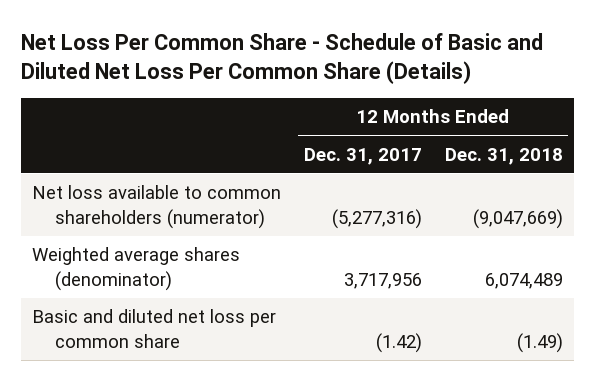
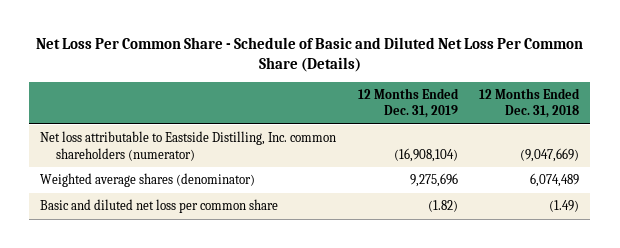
- | 12 Months Ended Dec. 31, 2017 | 12 Months Ended Dec. 31, 2018
+ | 12 Months Ended Dec. 31, 2019 | 12 Months Ended Dec. 31, 2018
- Net loss available to common shareholders (numerator) | (5,277,316) | (9,047,669)
+ Net loss attributable to Eastside Distilling, Inc. common shareholders (numerator) | (16,908,104) | (9,047,669)

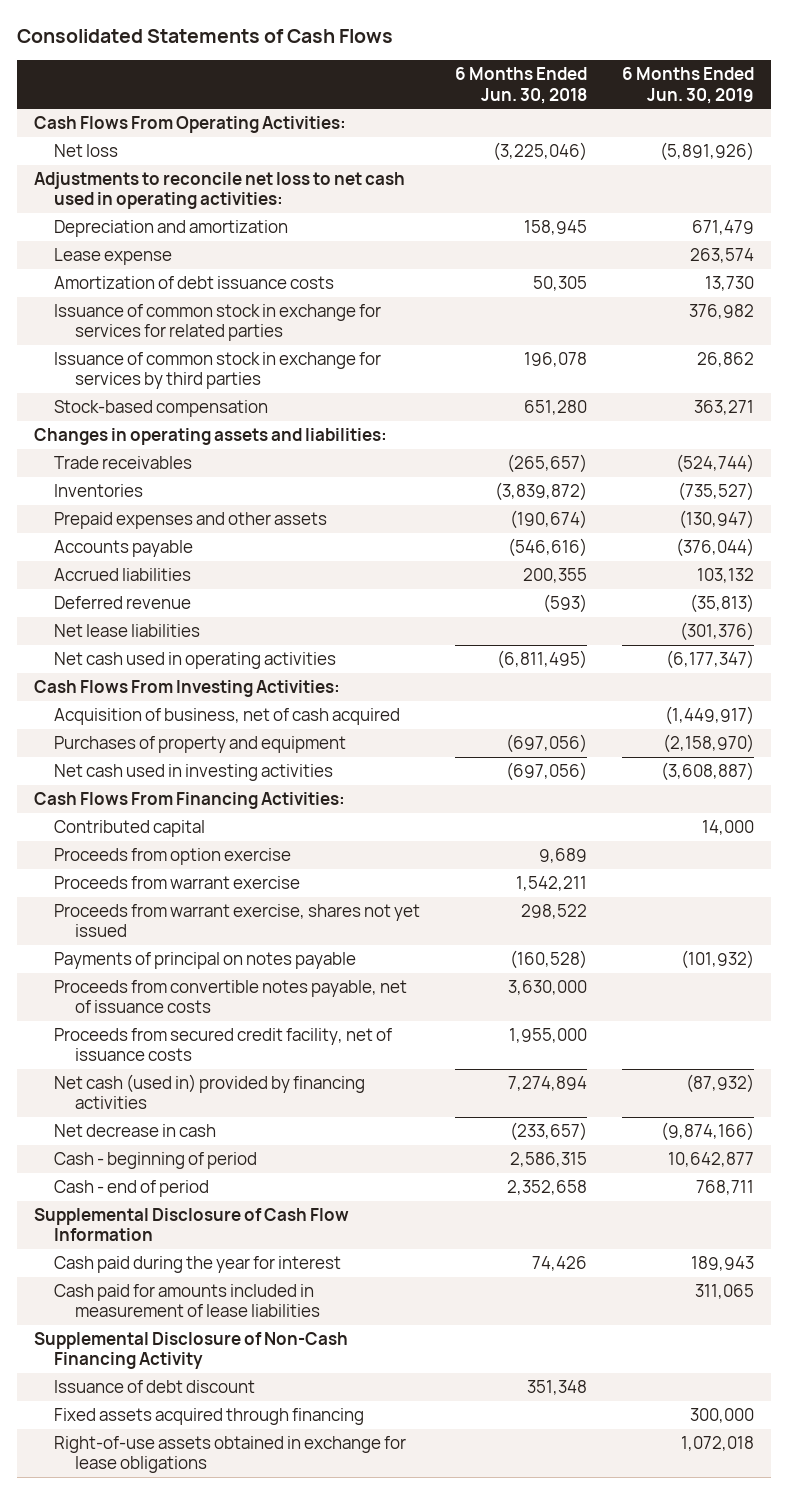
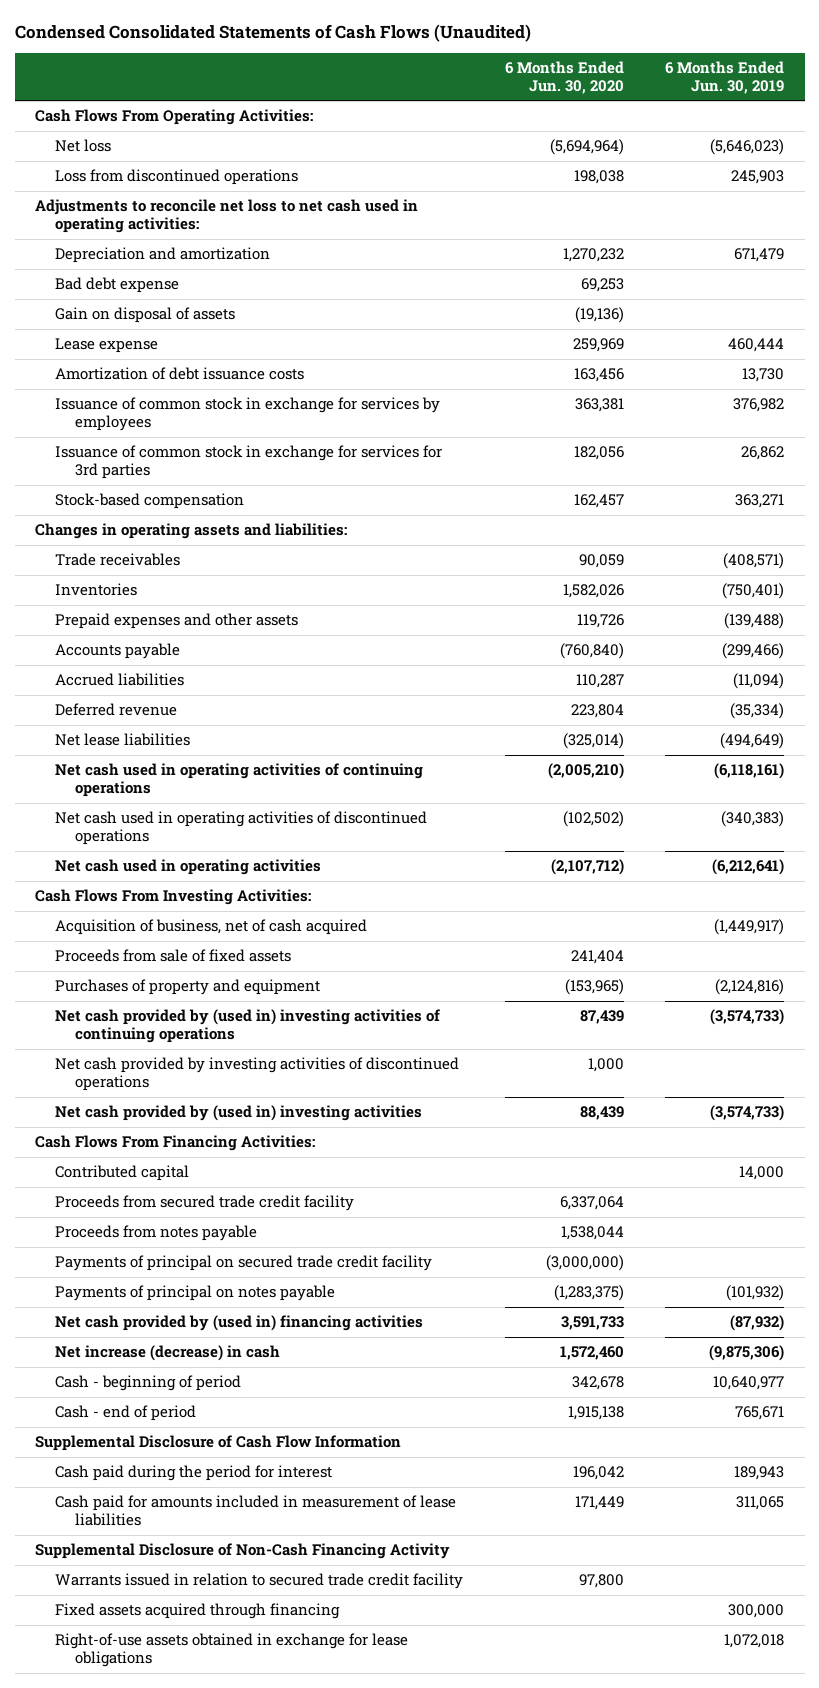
- Consolidated Statements of Cash Flows
+ Condensed Consolidated Statements of Cash Flows (Unaudited)
- | 6 Months Ended Jun. 30, 2018 | 6 Months Ended Jun. 30, 2019
+ | 6 Months Ended Jun. 30, 2020 | 6 Months Ended Jun. 30, 2019
- Net loss | (3,225,046) | (5,891,926)
+ Net loss | (5,694,964) | (5,646,023)
+ Loss from discontinued operations | 198,038 | 245,903
- Lease expense | | 263,574
+ Bad debt expense | 69,253 |
+ Gain on disposal of assets | (19,136) |
+ Lease expense | 259,969 | 460,444
- Issuance of common stock in exchange for services for related parties | | 376,982
- Issuance of common stock in exchange for services by third parties | 196,078 | 26,862
+ Issuance of common stock in exchange for services by employees | 363,381 | 376,982
+ Issuance of common stock in exchange for services for 3rd parties | 182,056 | 26,862
- Trade receivables | (265,657) | (524,744)
- Inventories | (3,839,872) | (735,527)
- Prepaid expenses and other assets | (190,674) | (130,947)
- Accounts payable | (546,616) | (376,044)
- Accrued liabilities | 200,355 | 103,132
- Deferred revenue | (593) | (35,813)
- Net lease liabilities | | (301,376)
- Net cash used in operating activities | (6,811,495) | (6,177,347)
+ Trade receivables | 90,059 | (408,571)
+ Inventories | 1,582,026 | (750,401)
+ Prepaid expenses and other assets | 119,726 | (139,488)
+ Accounts payable | (760,840) | (299,466)
+ Accrued liabilities | 110,287 | (11,094)
+ Deferred revenue | 223,804 | (35,334)
+ Net lease liabilities | (325,014) | (494,649)
+ Net cash used in operating activities of continuing operations | (2,005,210) | (6,118,161)
+ Net cash used in operating activities of discontinued operations | (102,502) | (340,383)
+ Net cash used in operating activities | (2,107,712) | (6,212,641)
- Purchases of property and equipment | (697,056) | (2,158,970)
- Net cash used in investing activities | (697,056) | (3,608,887)
+ Proceeds from sale of fixed assets | 241,404 |
+ Purchases of property and equipment | (153,965) | (2,124,816)
+ Net cash provided by (used in) investing activities of continuing operations | 87,439 | (3,574,733)
+ Net cash provided by investing activities of discontinued operations | 1,000 |
+ Net cash provided by (used in) investing activities | 88,439 | (3,574,733)
- Proceeds from option exercise | 9,689 |
- Proceeds from warrant exercise | 1,542,211 |
- Proceeds from warrant exercise, shares not yet issued | 298,522 |
+ Proceeds from secured trade credit facility | 6,337,064 |
+ Proceeds from notes payable | 1,538,044 |
+ Payments of principal on secured trade credit facility | (3,000,000) |
- Proceeds from convertible notes payable, net of issuance costs | 3,630,000 |
- Proceeds from secured credit facility, net of issuance costs | 1,955,000 |
- Net cash (used in) provided by financing activities | 7,274,894 | (87,932)
- Net decrease in cash | (233,657) | (9,874,166)
- Cash - beginning of period | 2,586,315 | 10,642,877
- Cash - end of period | 2,352,658 | 768,711
+ Net cash provided by (used in) financing activities | 3,591,733 | (87,932)
+ Net increase (decrease) in cash | 1,572,460 | (9,875,306)
+ Cash - beginning of period | 342,678 | 10,640,977
+ Cash - end of period | 1,915,138 | 765,671
- Cash paid during the year for interest | 74,426 | 189,943
+ Cash paid during the period for interest | 196,042 | 189,943
- Issuance of debt discount | 351,348 |
+ Warrants issued in relation to secured trade credit facility | 97,800 |

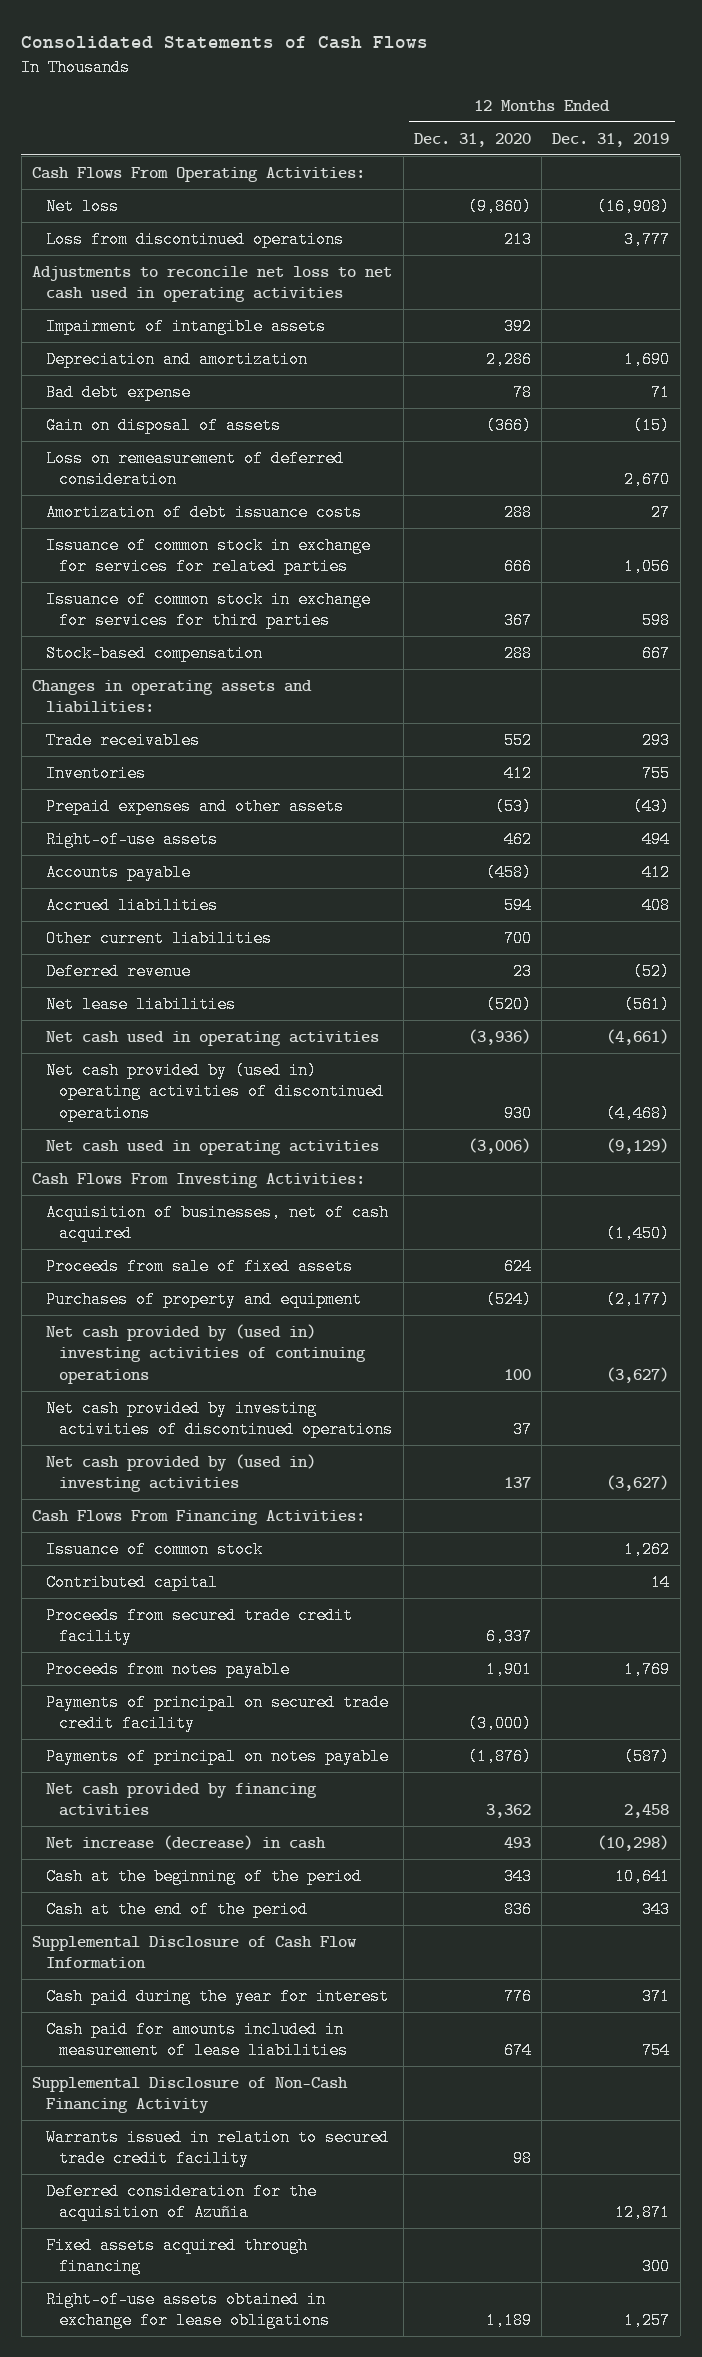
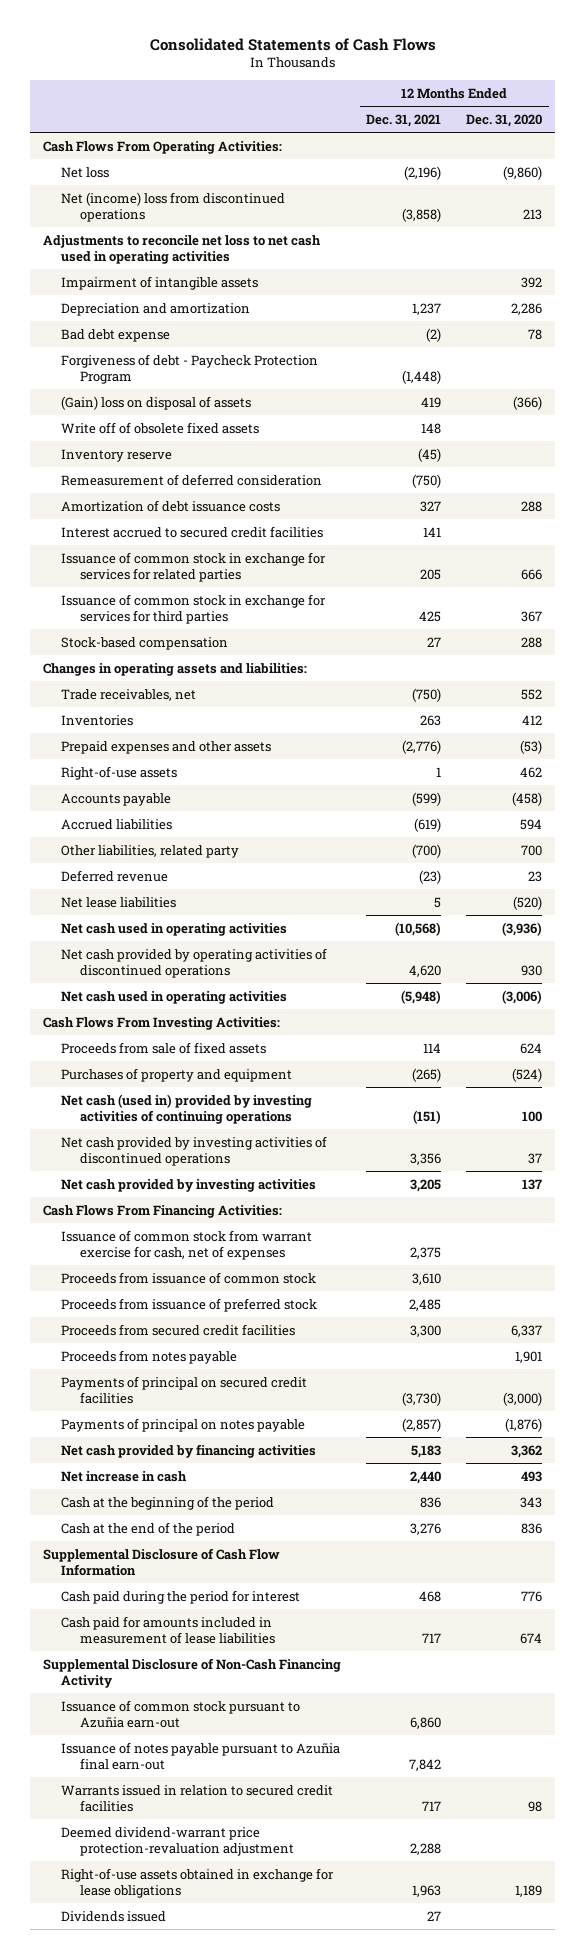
- | 12 Months Ended Dec. 31, 2020 | 12 Months Ended Dec. 31, 2019
+ | 12 Months Ended Dec. 31, 2021 | 12 Months Ended Dec. 31, 2020
- Loss from discontinued operations | 213 | 3,777
+ Net (income) loss from discontinued operations | (3,858) | 213
- Gain on disposal of assets | (366) | (15)
- Loss on remeasurement of deferred consideration | | 2,670
+ Forgiveness of debt - Paycheck Protection Program | (1,448) |
+ (Gain) loss on disposal of assets | 419 | (366)
+ Write off of obsolete fixed assets | 148 |
+ Inventory reserve | (45) |
+ Remeasurement of deferred consideration | (750) |
+ Interest accrued to secured credit facilities | 141 |
- Trade receivables | 552 | 293
+ Trade receivables, net | (750) | 552
- Other current liabilities | 700 |
+ Other liabilities, related party | (700) | 700
- Net cash provided by (used in) operating activities of discontinued operations | 930 | (4,468)
+ Net cash provided by operating activities of discontinued operations | 4,620 | 930
- Acquisition of businesses, net of cash acquired | | (1,450)
- Net cash provided by (used in) investing activities of continuing operations | 100 | (3,627)
+ Net cash (used in) provided by investing activities of continuing operations | (151) | 100
- Net cash provided by (used in) investing activities | 137 | (3,627)
+ Net cash provided by investing activities | 3,205 | 137
- Issuance of common stock | | 1,262
- Contributed capital | | 14
- Proceeds from secured trade credit facility | 6,337 |
+ Issuance of common stock from warrant exercise for cash, net of expenses | 2,375 |
+ Proceeds from issuance of common stock | 3,610 |
+ Proceeds from issuance of preferred stock | 2,485 |
+ Proceeds from secured credit facilities | 3,300 | 6,337
- Payments of principal on secured trade credit facility | (3,000) |
+ Payments of principal on secured credit facilities | (3,730) | (3,000)
- Net increase (decrease) in cash | 493 | (10,298)
+ Net increase in cash | 2,440 | 493
- Cash paid during the year for interest | 776 | 371
+ Cash paid during the period for interest | 468 | 776
- Warrants issued in relation to secured trade credit facility | 98 |
- Deferred consideration for the acquisition of Azuñia | | 12,871
- Fixed assets acquired through financing | | 300
+ Issuance of common stock pursuant to Azuñia earn-out | 6,860 |
+ Issuance of notes payable pursuant to Azuñia final earn-out | 7,842 |
+ Warrants issued in relation to secured credit facilities | 717 | 98
+ Deemed dividend-warrant price protection-revaluation adjustment | 2,288 |
+ Dividends issued | 27 |

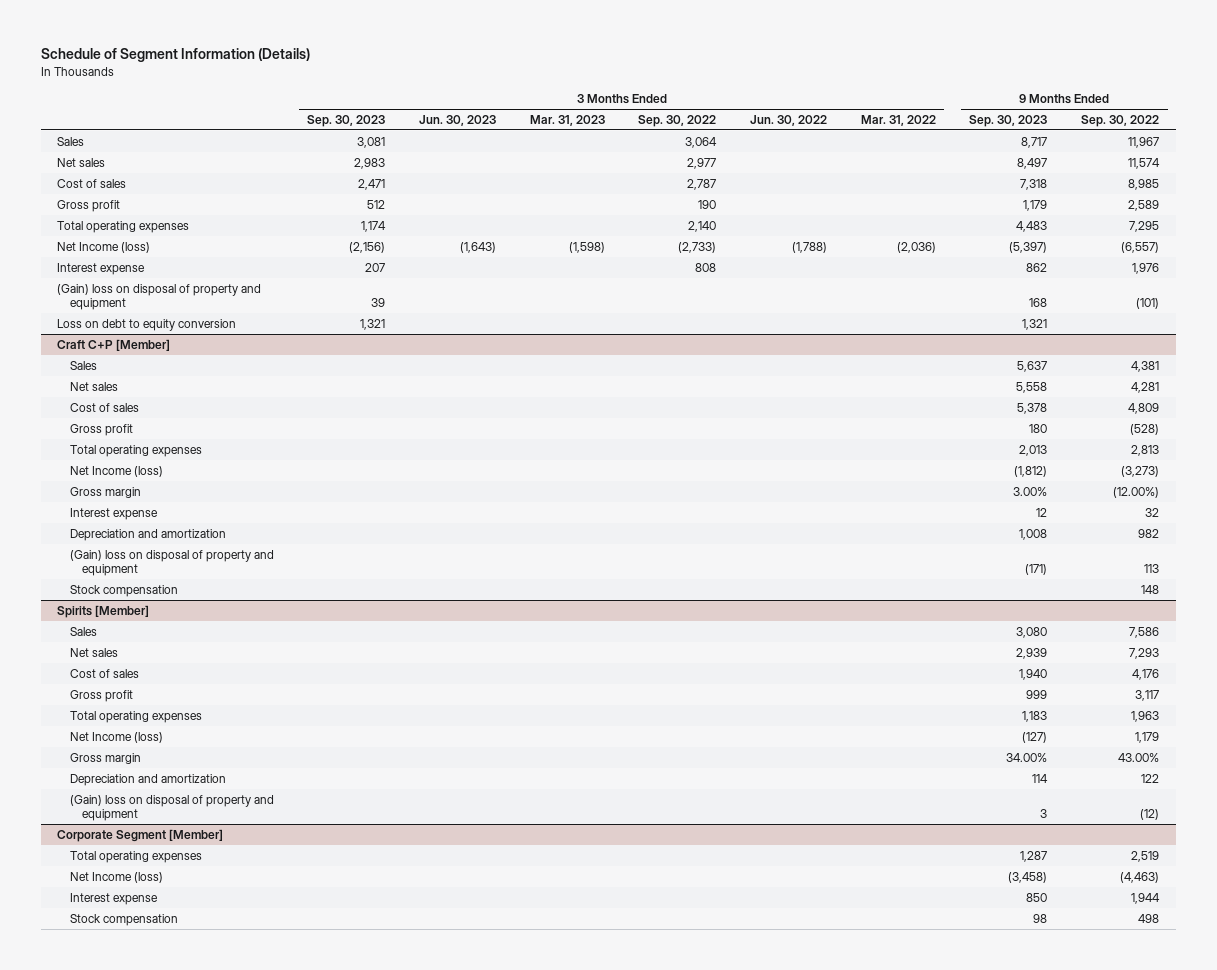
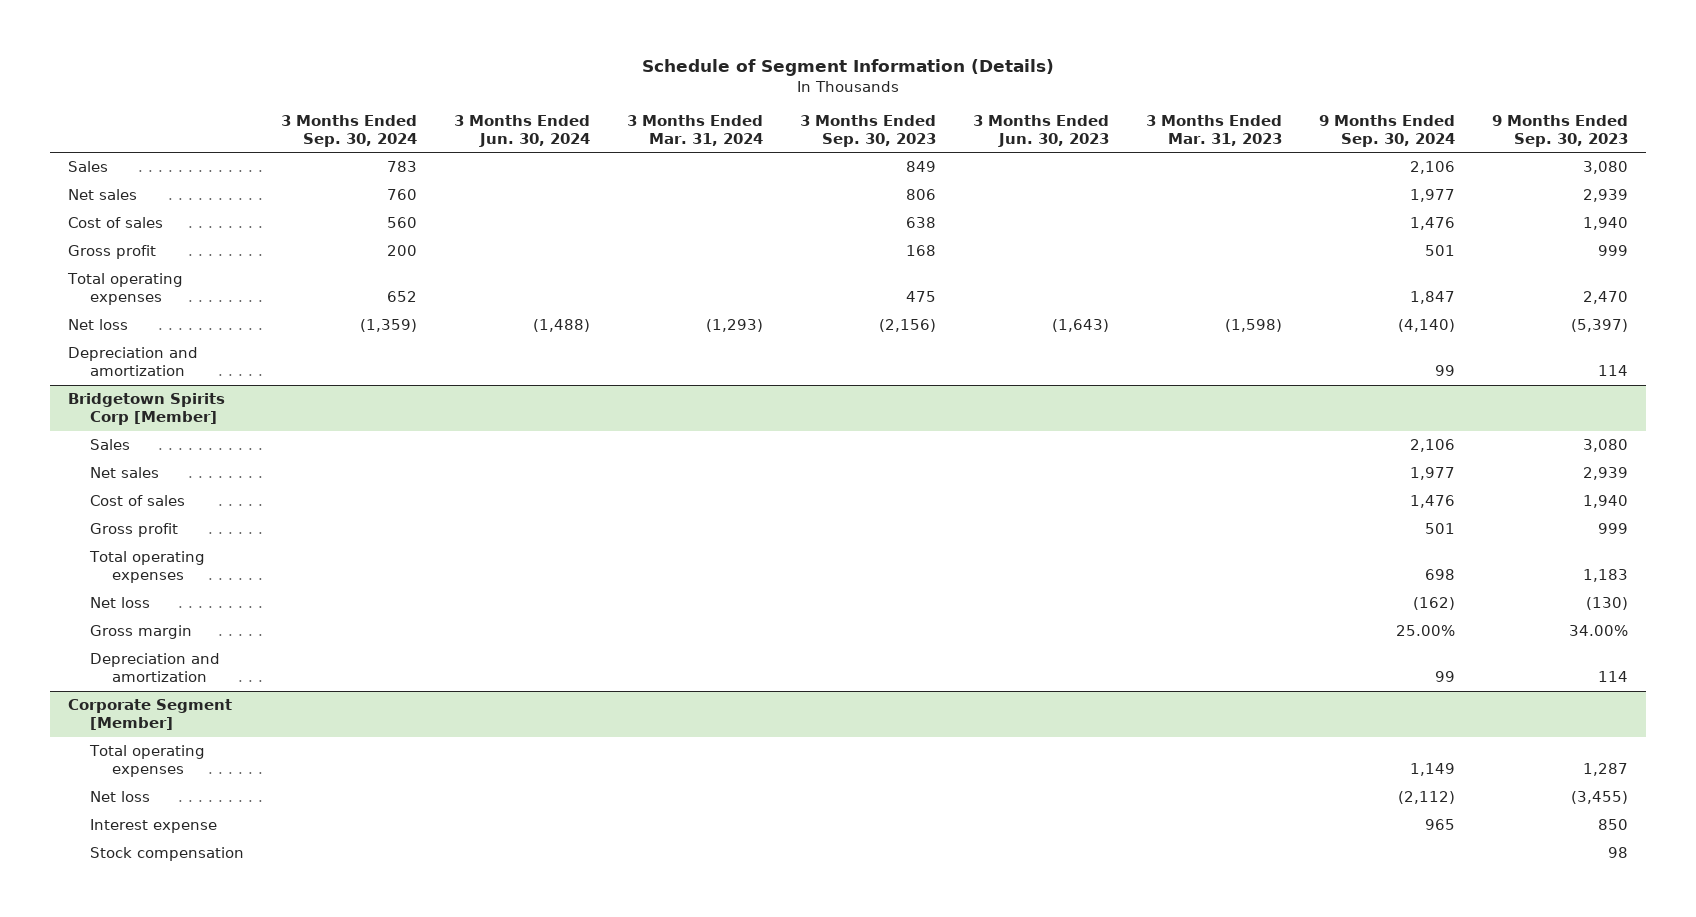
- | 3 Months Ended Sep. 30, 2023 | 3 Months Ended Jun. 30, 2023 | 3 Months Ended Mar. 31, 2023 | 3 Months Ended Sep. 30, 2022 | 3 Months Ended Jun. 30, 2022 | 3 Months Ended Mar. 31, 2022 | 9 Months Ended Sep. 30, 2023 | 9 Months Ended Sep. 30, 2022
+ | 3 Months Ended Sep. 30, 2024 | 3 Months Ended Jun. 30, 2024 | 3 Months Ended Mar. 31, 2024 | 3 Months Ended Sep. 30, 2023 | 3 Months Ended Jun. 30, 2023 | 3 Months Ended Mar. 31, 2023 | 9 Months Ended Sep. 30, 2024 | 9 Months Ended Sep. 30, 2023
- Sales | 3,081 | | | 3,064 | | | 8,717 | 11,967
- Net sales | 2,983 | | | 2,977 | | | 8,497 | 11,574
- Cost of sales | 2,471 | | | 2,787 | | | 7,318 | 8,985
- Gross profit | 512 | | | 190 | | | 1,179 | 2,589
- Total operating expenses | 1,174 | | | 2,140 | | | 4,483 | 7,295
- Net Income (loss) | (2,156) | (1,643) | (1,598) | (2,733) | (1,788) | (2,036) | (5,397) | (6,557)
- Interest expense | 207 | | | 808 | | | 862 | 1,976
- (Gain) loss on disposal of property and equipment | 39 | | | | | | 168 | (101)
- Loss on debt to equity conversion | 1,321 | | | | | | 1,321 |
- Craft C+P [Member]
- Sales | | | | | | | 5,637 | 4,381
- Net sales | | | | | | | 5,558 | 4,281
- Cost of sales | | | | | | | 5,378 | 4,809
- Gross profit | | | | | | | 180 | (528)
- Total operating expenses | | | | | | | 2,013 | 2,813
- Net Income (loss) | | | | | | | (1,812) | (3,273)
- Gross margin | | | | | | | 3.00% | (12.00%)
- Interest expense | | | | | | | 12 | 32
- Depreciation and amortization | | | | | | | 1,008 | 982
- (Gain) loss on disposal of property and equipment | | | | | | | (171) | 113
- Stock compensation | | | | | | | | 148
- Spirits [Member]
+ Sales | 783 | | | 849 | | | 2,106 | 3,080
+ Net sales | 760 | | | 806 | | | 1,977 | 2,939
+ Cost of sales | 560 | | | 638 | | | 1,476 | 1,940
+ Gross profit | 200 | | | 168 | | | 501 | 999
+ Total operating expenses | 652 | | | 475 | | | 1,847 | 2,470
+ Net loss | (1,359) | (1,488) | (1,293) | (2,156) | (1,643) | (1,598) | (4,140) | (5,397)
+ Depreciation and amortization | | | | | | | 99 | 114
+ Bridgetown Spirits Corp [Member]
- Net Income (loss) | | | | | | | (127) | 1,179
+ Net loss | | | | | | | (162) | (130)
- (Gain) loss on disposal of property and equipment | | | | | | | 3 | (12)
@ Corporate Segment [Member]
- Net Income (loss) | | | | | | | (3,458) | (4,463)
+ Net loss | | | | | | | (2,112) | (3,455)

